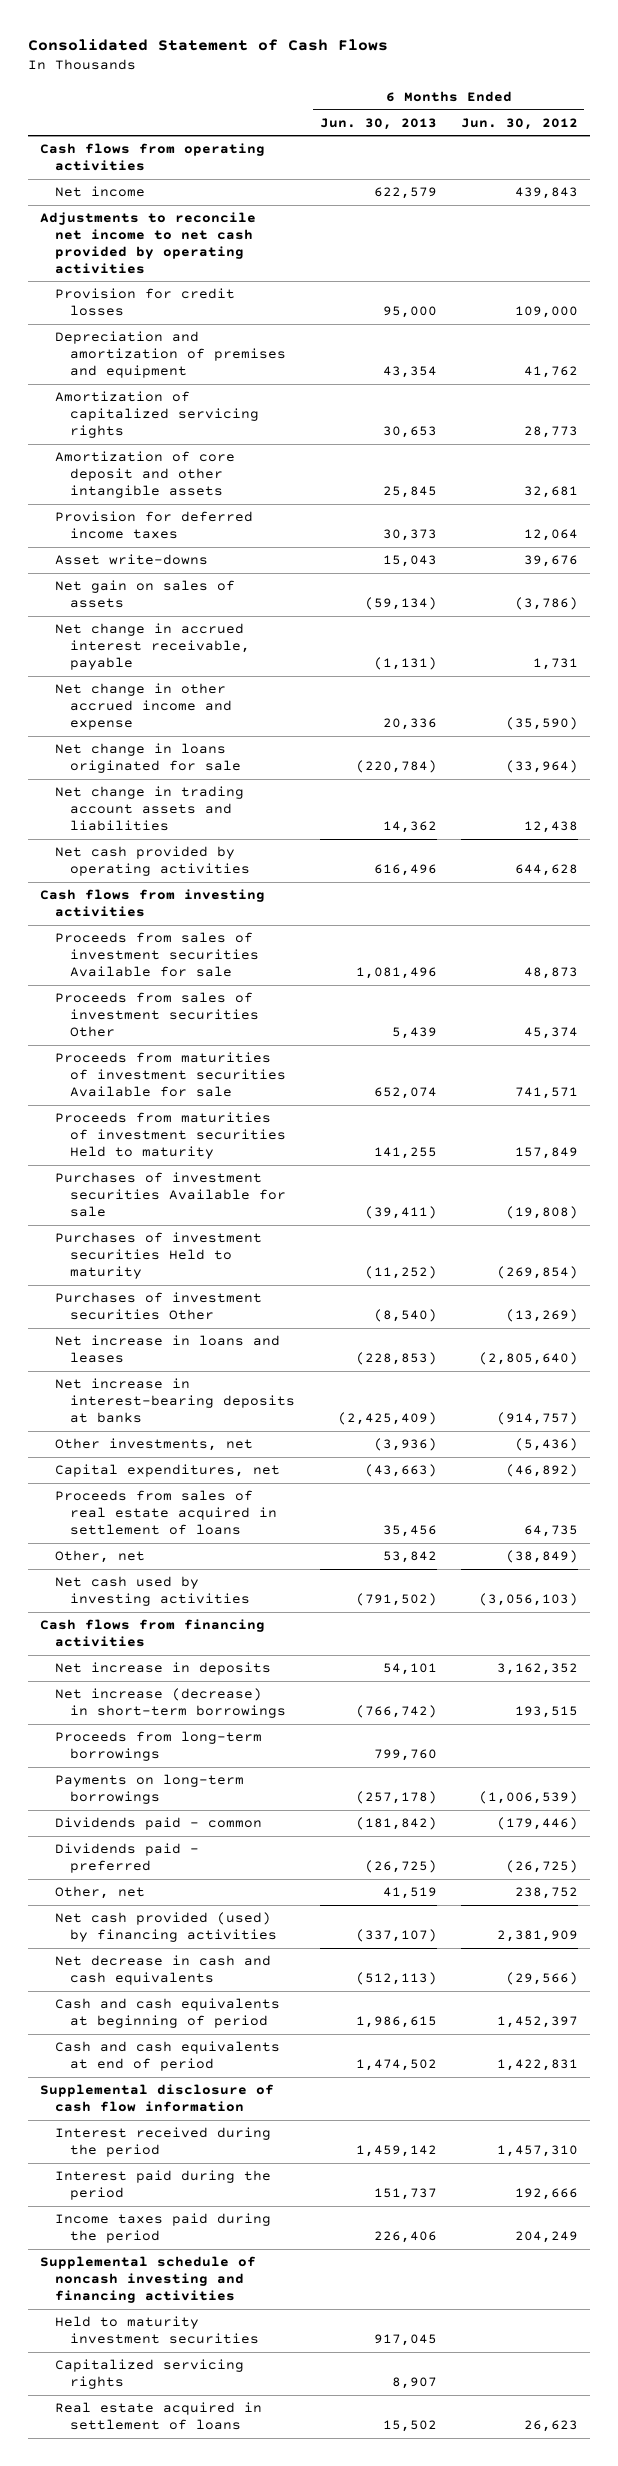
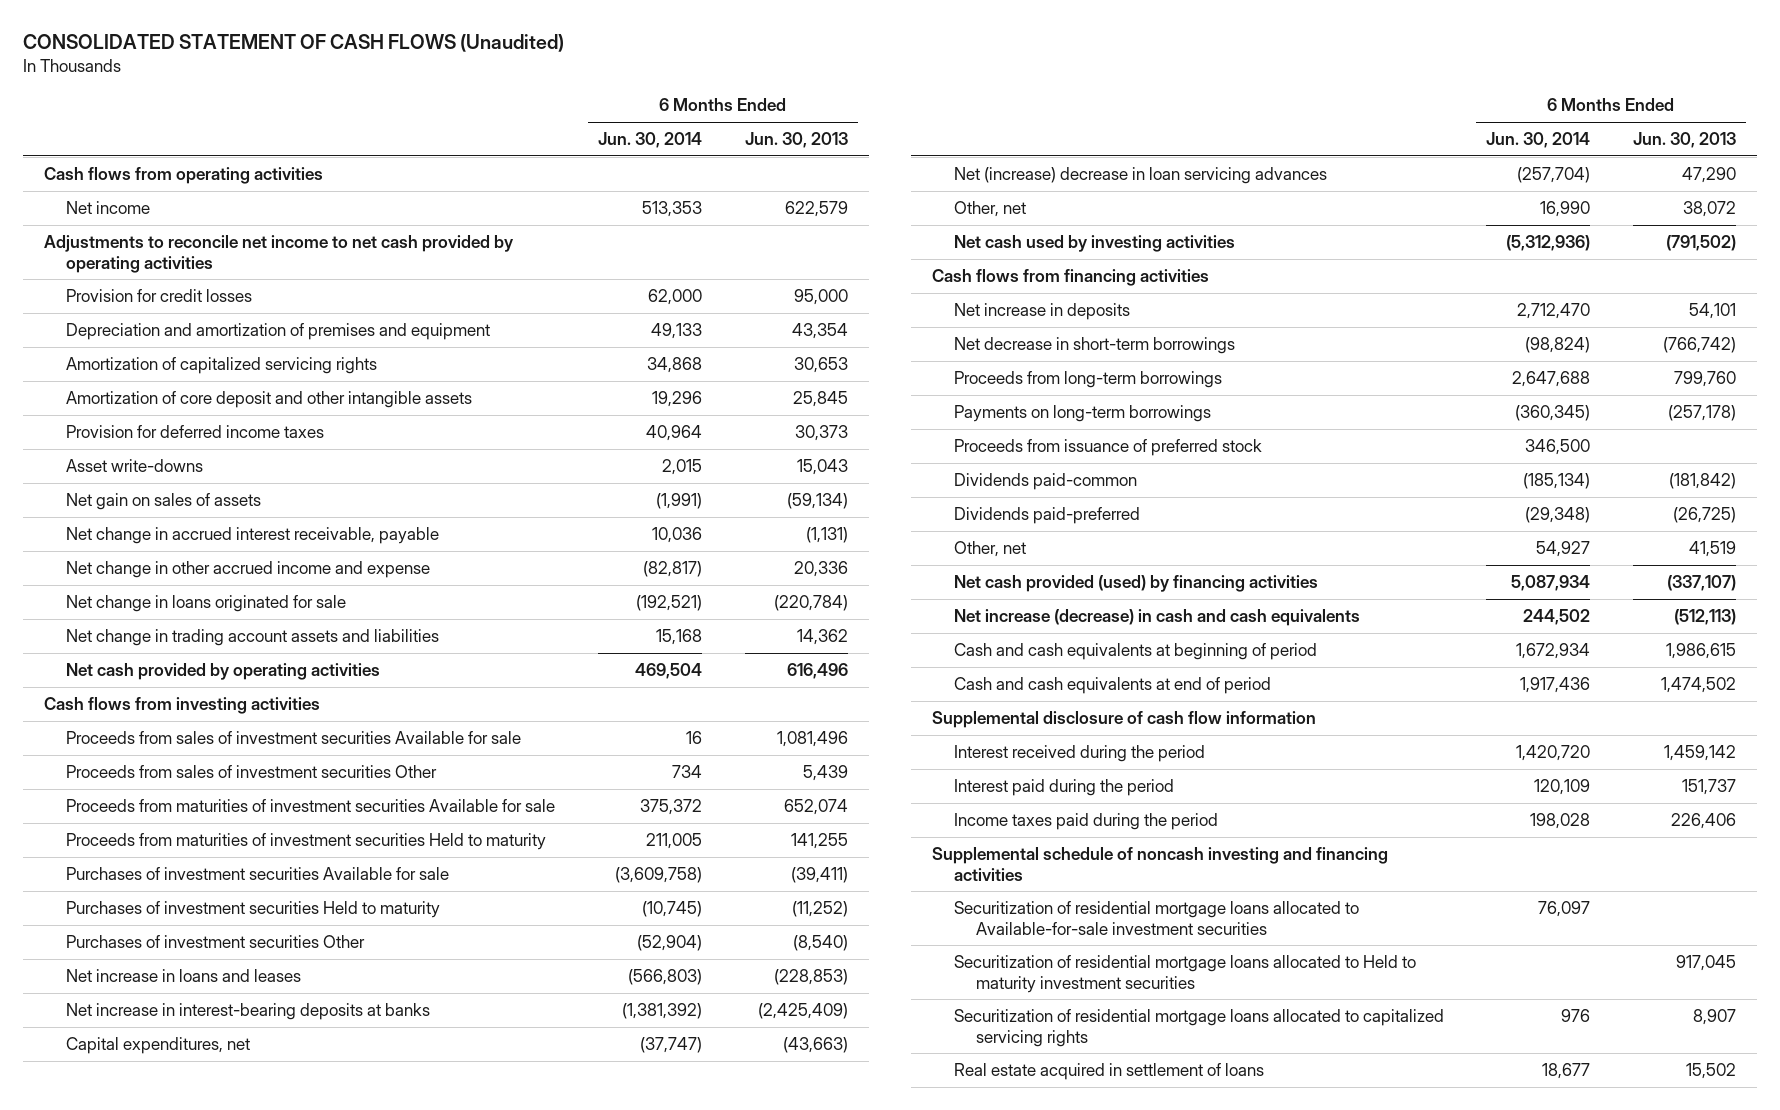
- Consolidated Statement of Cash Flows
+ CONSOLIDATED STATEMENT OF CASH FLOWS (Unaudited)
- | 6 Months Ended Jun. 30, 2013 | 6 Months Ended Jun. 30, 2012
+ | 6 Months Ended Jun. 30, 2014 | 6 Months Ended Jun. 30, 2013
- Other investments, net | (3,936) | (5,436)
- Proceeds from sales of real estate acquired in settlement of loans | 35,456 | 64,735
- Other, net | 53,842 | (38,849)
+ Net (increase) decrease in loan servicing advances | (257,704) | 47,290
+ Other, net | 16,990 | 38,072
- Net increase (decrease) in short-term borrowings | (766,742) | 193,515
+ Net decrease in short-term borrowings | (98,824) | (766,742)
- Dividends paid - common | (181,842) | (179,446)
- Dividends paid - preferred | (26,725) | (26,725)
+ Proceeds from issuance of preferred stock | 346,500 |
+ Dividends paid-common | (185,134) | (181,842)
+ Dividends paid-preferred | (29,348) | (26,725)
- Net decrease in cash and cash equivalents | (512,113) | (29,566)
+ Net increase (decrease) in cash and cash equivalents | 244,502 | (512,113)
- Held to maturity investment securities | 917,045 |
- Capitalized servicing rights | 8,907 |
+ Securitization of residential mortgage loans allocated to Available-for-sale investment securities | 76,097 |
+ Securitization of residential mortgage loans allocated to Held to maturity investment securities | | 917,045
+ Securitization of residential mortgage loans allocated to capitalized servicing rights | 976 | 8,907

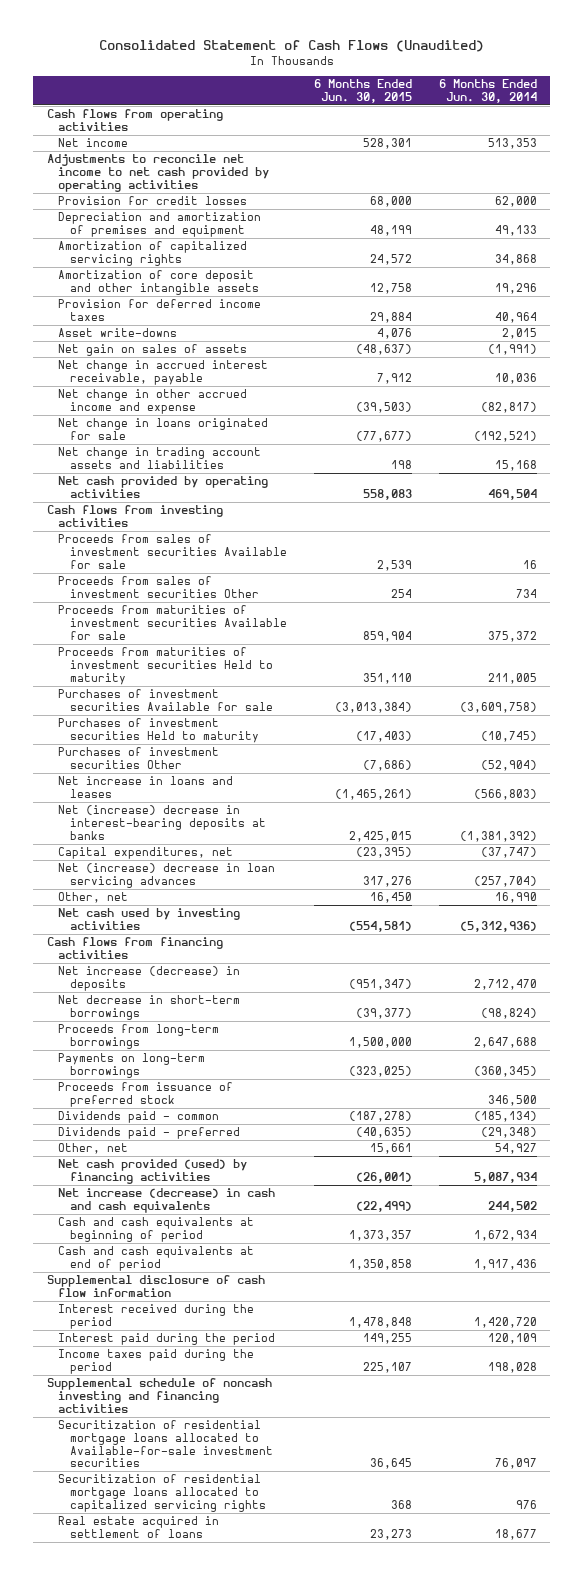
- CONSOLIDATED STATEMENT OF CASH FLOWS (Unaudited)
+ Consolidated Statement of Cash Flows (Unaudited)
- | 6 Months Ended Jun. 30, 2014 | 6 Months Ended Jun. 30, 2013
+ | 6 Months Ended Jun. 30, 2015 | 6 Months Ended Jun. 30, 2014
- Net increase in interest-bearing deposits at banks | (1,381,392) | (2,425,409)
+ Net (increase) decrease in interest-bearing deposits at banks | 2,425,015 | (1,381,392)
- Net increase in deposits | 2,712,470 | 54,101
+ Net increase (decrease) in deposits | (951,347) | 2,712,470
- Dividends paid-common | (185,134) | (181,842)
- Dividends paid-preferred | (29,348) | (26,725)
+ Dividends paid - common | (187,278) | (185,134)
+ Dividends paid - preferred | (40,635) | (29,348)
- Securitization of residential mortgage loans allocated to Held to maturity investment securities | | 917,045

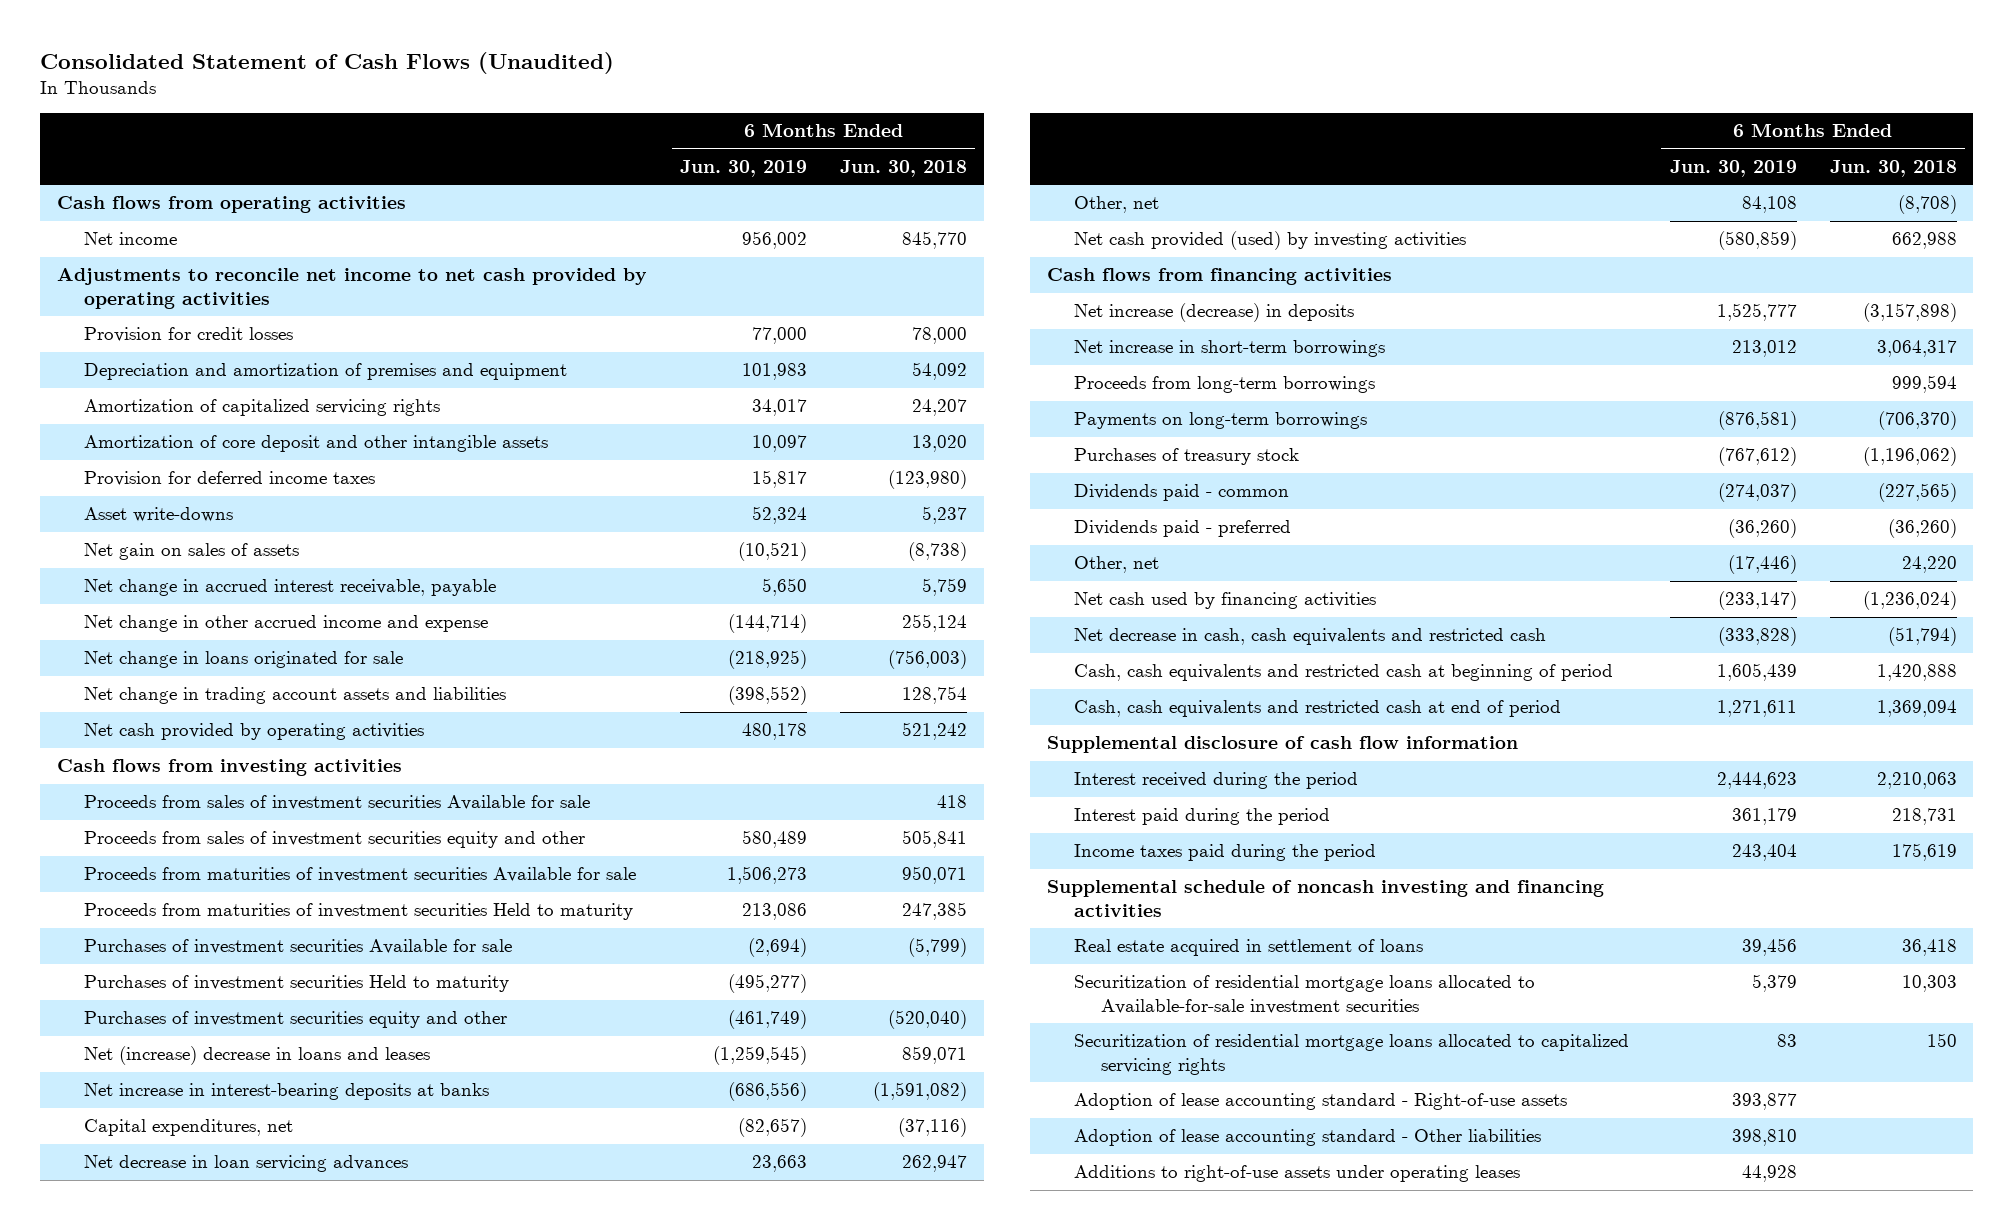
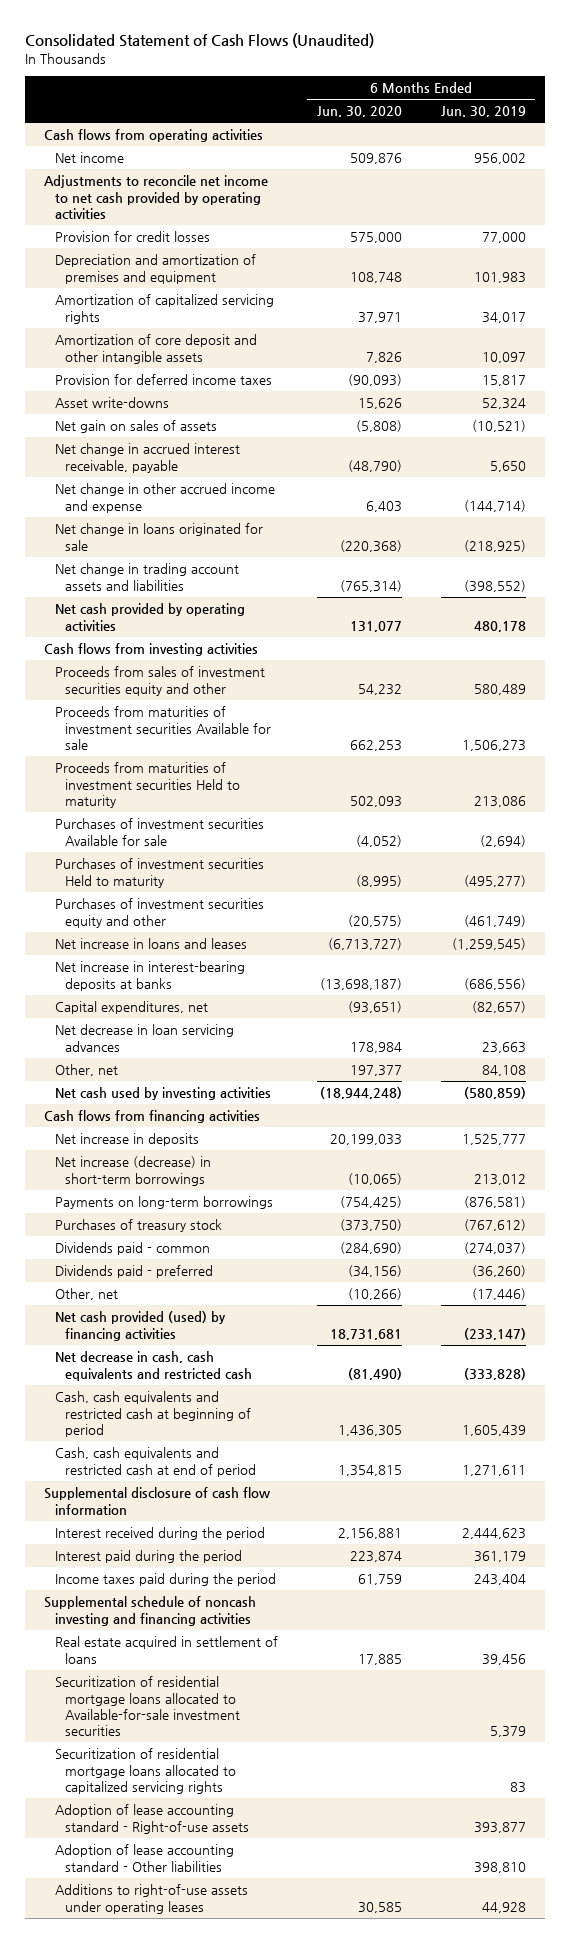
- | 6 Months Ended Jun. 30, 2019 | 6 Months Ended Jun. 30, 2018
+ | 6 Months Ended Jun. 30, 2020 | 6 Months Ended Jun. 30, 2019
- Proceeds from sales of investment securities Available for sale | | 418
- Net (increase) decrease in loans and leases | (1,259,545) | 859,071
+ Net increase in loans and leases | (6,713,727) | (1,259,545)
- Net cash provided (used) by investing activities | (580,859) | 662,988
+ Net cash used by investing activities | (18,944,248) | (580,859)
- Net increase (decrease) in deposits | 1,525,777 | (3,157,898)
- Net increase in short-term borrowings | 213,012 | 3,064,317
- Proceeds from long-term borrowings | | 999,594
+ Net increase in deposits | 20,199,033 | 1,525,777
+ Net increase (decrease) in short-term borrowings | (10,065) | 213,012
- Net cash used by financing activities | (233,147) | (1,236,024)
+ Net cash provided (used) by financing activities | 18,731,681 | (233,147)

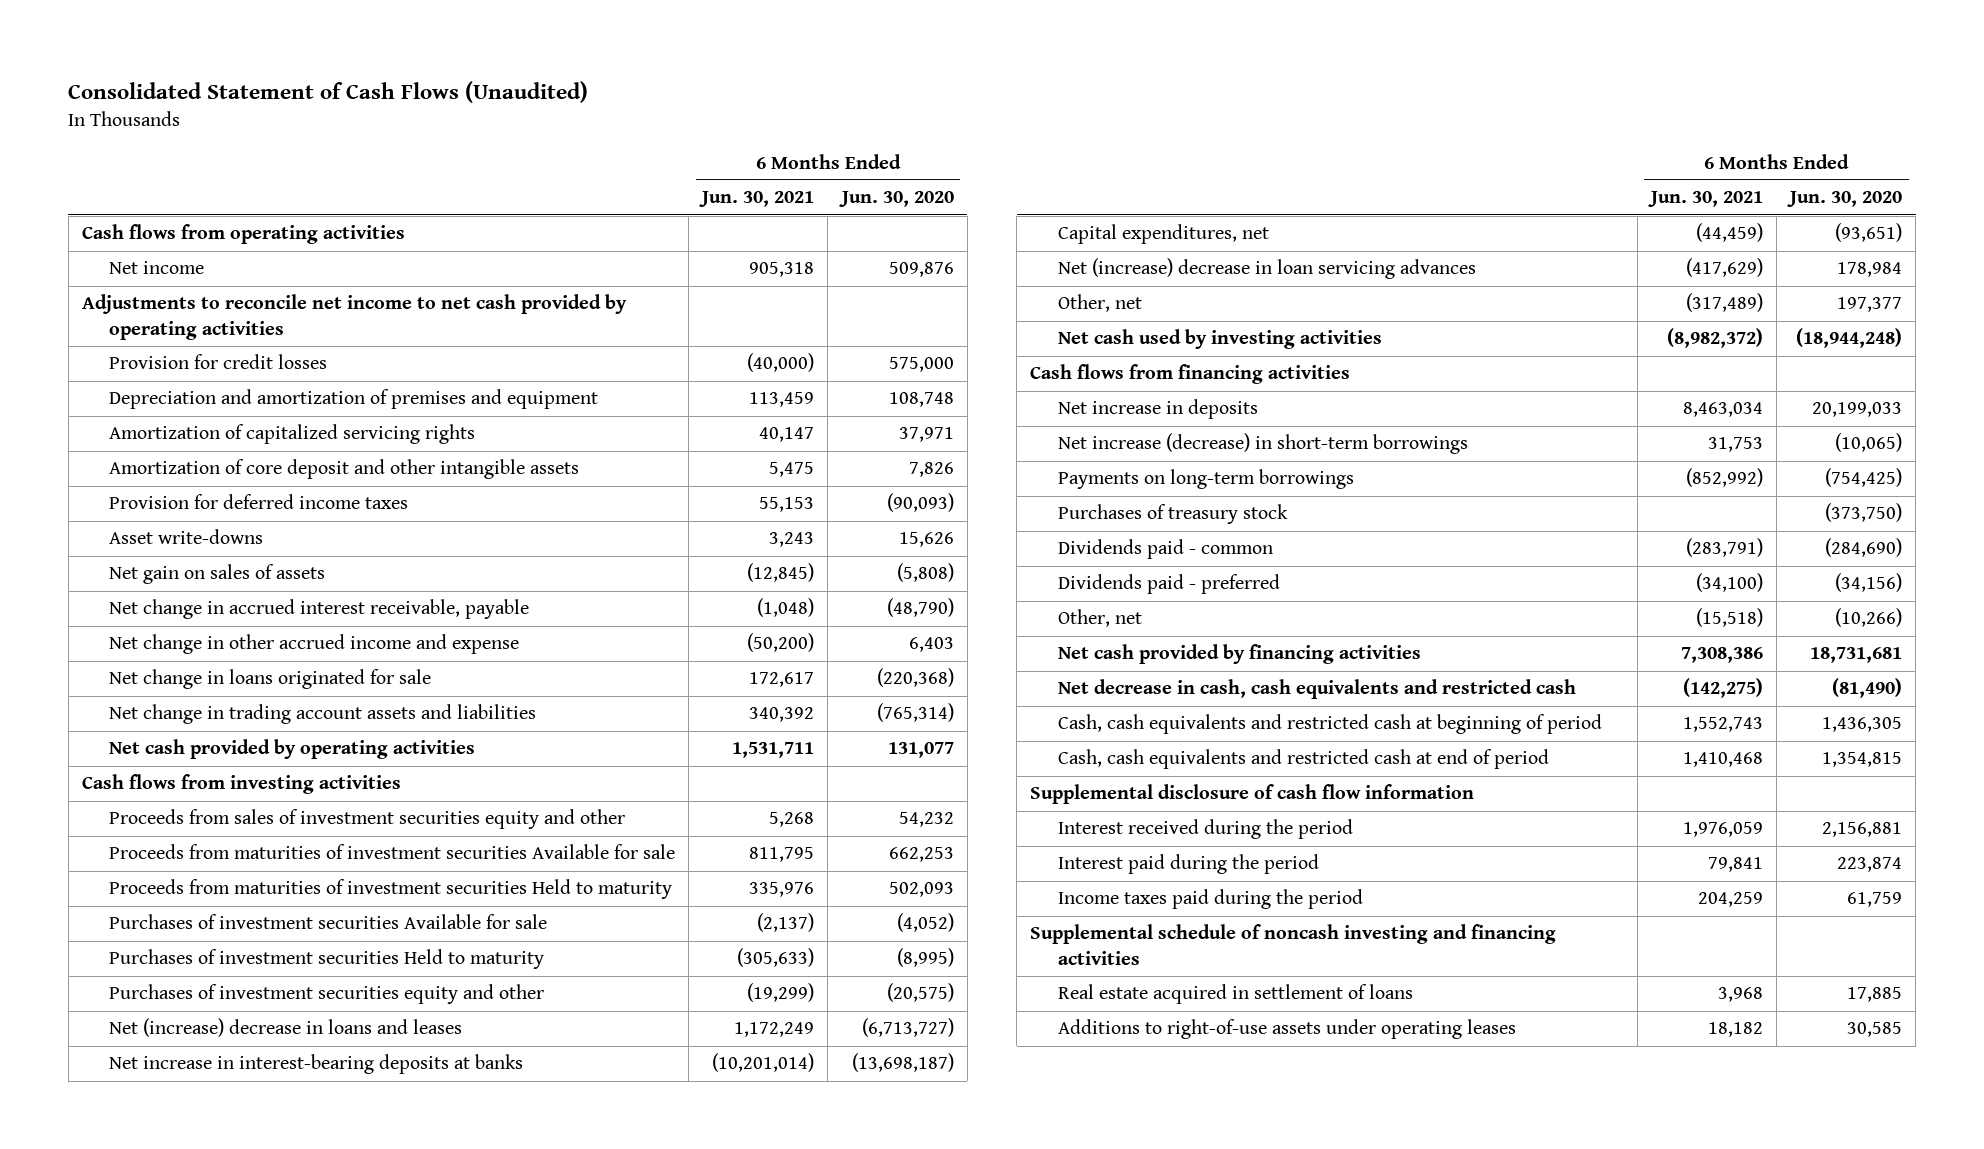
- | 6 Months Ended Jun. 30, 2020 | 6 Months Ended Jun. 30, 2019
+ | 6 Months Ended Jun. 30, 2021 | 6 Months Ended Jun. 30, 2020
- Net increase in loans and leases | (6,713,727) | (1,259,545)
+ Net (increase) decrease in loans and leases | 1,172,249 | (6,713,727)
- Net decrease in loan servicing advances | 178,984 | 23,663
+ Net (increase) decrease in loan servicing advances | (417,629) | 178,984
- Net cash provided (used) by financing activities | 18,731,681 | (233,147)
+ Net cash provided by financing activities | 7,308,386 | 18,731,681
- Securitization of residential mortgage loans allocated to Available-for-sale investment securities | | 5,379
- Securitization of residential mortgage loans allocated to capitalized servicing rights | | 83
- Adoption of lease accounting standard - Right-of-use assets | | 393,877
- Adoption of lease accounting standard - Other liabilities | | 398,810

